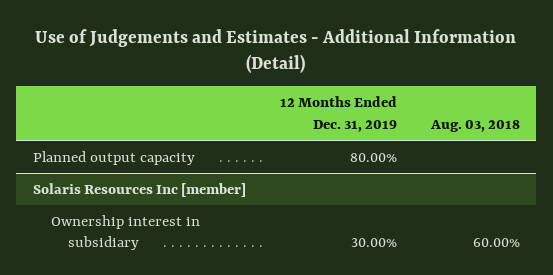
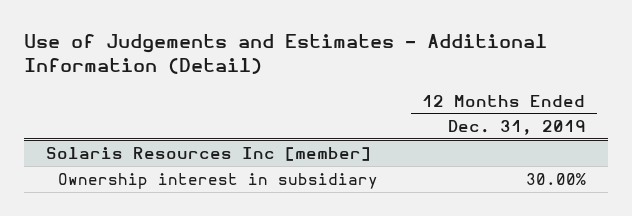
- | 12 Months Ended Dec. 31, 2019 | Aug. 03, 2018
+ | 12 Months Ended Dec. 31, 2019
- Planned output capacity | 80.00% |

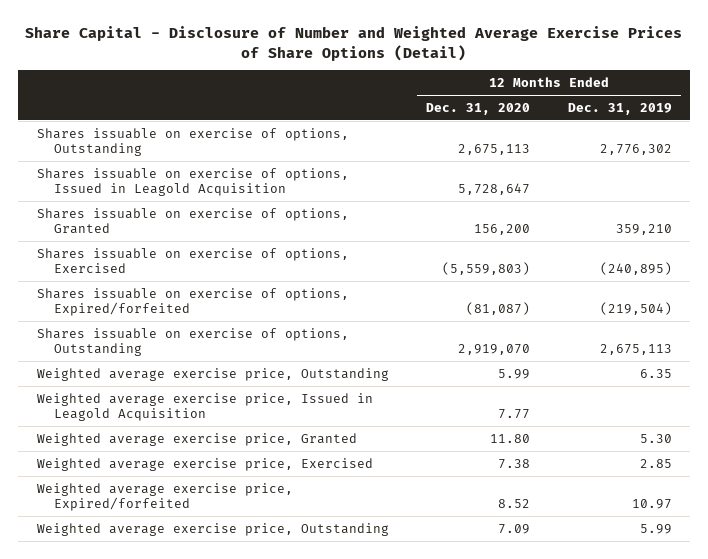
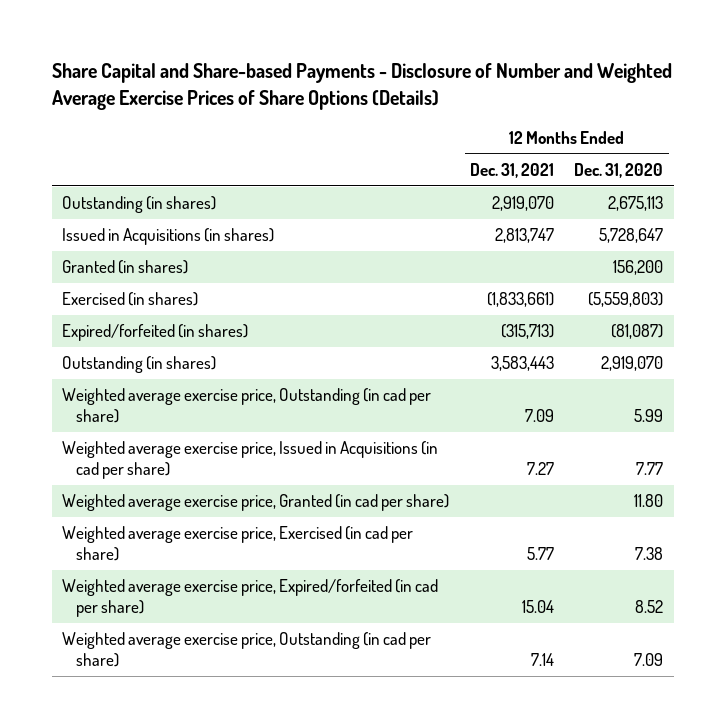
- Share Capital - Disclosure of Number and Weighted Average Exercise Prices of Share Options (Detail)
+ Share Capital and Share-based Payments - Disclosure of Number and Weighted Average Exercise Prices of Share Options (Details)
- | 12 Months Ended Dec. 31, 2020 | 12 Months Ended Dec. 31, 2019
+ | 12 Months Ended Dec. 31, 2021 | 12 Months Ended Dec. 31, 2020
- Shares issuable on exercise of options, Outstanding | 2,675,113 | 2,776,302
- Shares issuable on exercise of options, Issued in Leagold Acquisition | 5,728,647 |
- Shares issuable on exercise of options, Granted | 156,200 | 359,210
- Shares issuable on exercise of options, Exercised | (5,559,803) | (240,895)
- Shares issuable on exercise of options, Expired/forfeited | (81,087) | (219,504)
- Shares issuable on exercise of options, Outstanding | 2,919,070 | 2,675,113
- Weighted average exercise price, Outstanding | 5.99 | 6.35
- Weighted average exercise price, Issued in Leagold Acquisition | 7.77 |
- Weighted average exercise price, Granted | 11.80 | 5.30
- Weighted average exercise price, Exercised | 7.38 | 2.85
- Weighted average exercise price, Expired/forfeited | 8.52 | 10.97
- Weighted average exercise price, Outstanding | 7.09 | 5.99
+ Outstanding (in shares) | 2,919,070 | 2,675,113
+ Issued in Acquisitions (in shares) | 2,813,747 | 5,728,647
+ Granted (in shares) | | 156,200
+ Exercised (in shares) | (1,833,661) | (5,559,803)
+ Expired/forfeited (in shares) | (315,713) | (81,087)
+ Outstanding (in shares) | 3,583,443 | 2,919,070
+ Weighted average exercise price, Outstanding (in cad per share) | 7.09 | 5.99
+ Weighted average exercise price, Issued in Acquisitions (in cad per share) | 7.27 | 7.77
+ Weighted average exercise price, Granted (in cad per share) | | 11.80
+ Weighted average exercise price, Exercised (in cad per share) | 5.77 | 7.38
+ Weighted average exercise price, Expired/forfeited (in cad per share) | 15.04 | 8.52
+ Weighted average exercise price, Outstanding (in cad per share) | 7.14 | 7.09

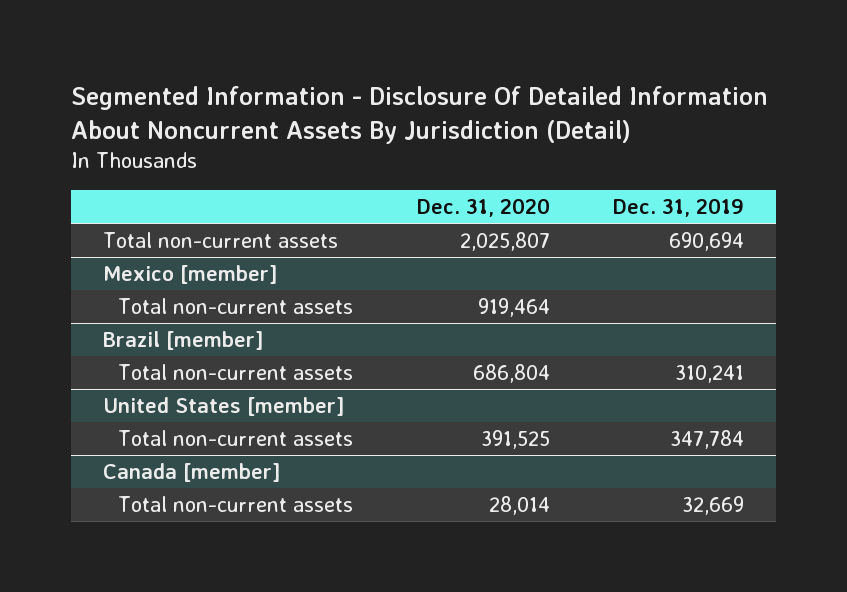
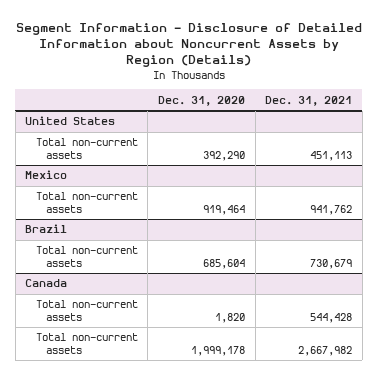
- Segmented Information - Disclosure Of Detailed Information About Noncurrent Assets By Jurisdiction (Detail)
+ Segment Information - Disclosure of Detailed Information about Noncurrent Assets by Region (Details)
- | Dec. 31, 2020 | Dec. 31, 2019
+ | Dec. 31, 2020 | Dec. 31, 2021
- Total non-current assets | 2,025,807 | 690,694
- Mexico [member]
+ United States
+ Total non-current assets | 392,290 | 451,113
+ Mexico
- Brazil [member]
- Total non-current assets | 686,804 | 310,241
- United States [member]
- Total non-current assets | 391,525 | 347,784
- Canada [member]
- Total non-current assets | 28,014 | 32,669
+ Brazil
+ Total non-current assets | 685,604 | 730,679
+ Canada
+ Total non-current assets | 1,820 | 544,428
+ Total non-current assets | 1,999,178 | 2,667,982

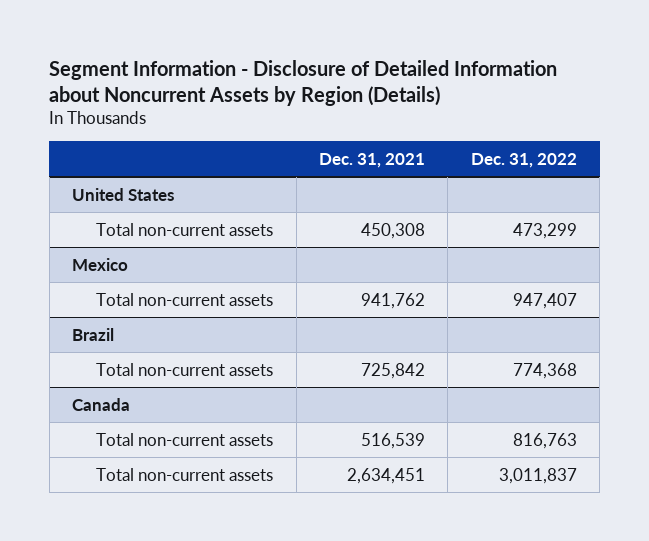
- | Dec. 31, 2020 | Dec. 31, 2021
+ | Dec. 31, 2021 | Dec. 31, 2022
@ United States
- Total non-current assets | 392,290 | 451,113
+ Total non-current assets | 450,308 | 473,299
@ Brazil
- Total non-current assets | 685,604 | 730,679
+ Total non-current assets | 725,842 | 774,368
@ Canada
- Total non-current assets | 1,820 | 544,428
- Total non-current assets | 1,999,178 | 2,667,982
+ Total non-current assets | 516,539 | 816,763
+ Total non-current assets | 2,634,451 | 3,011,837

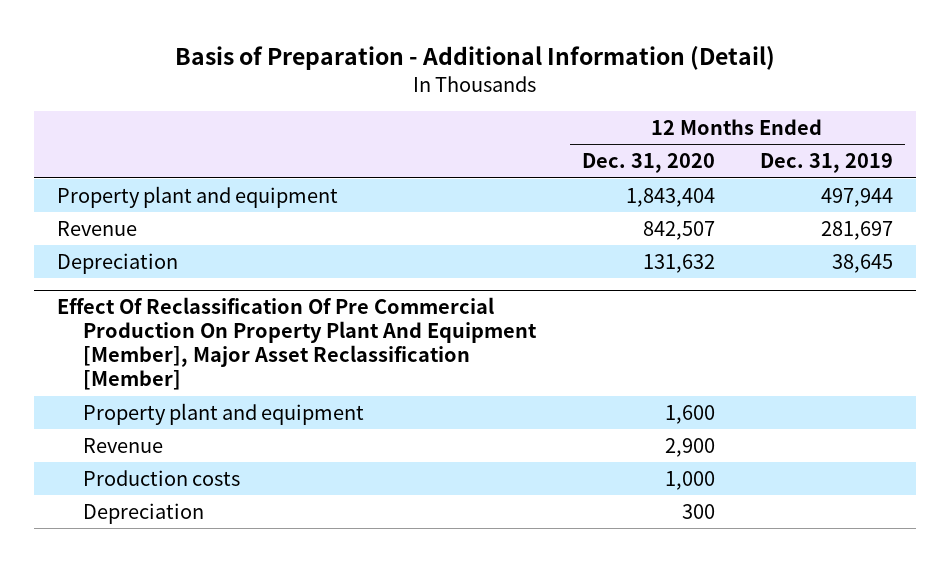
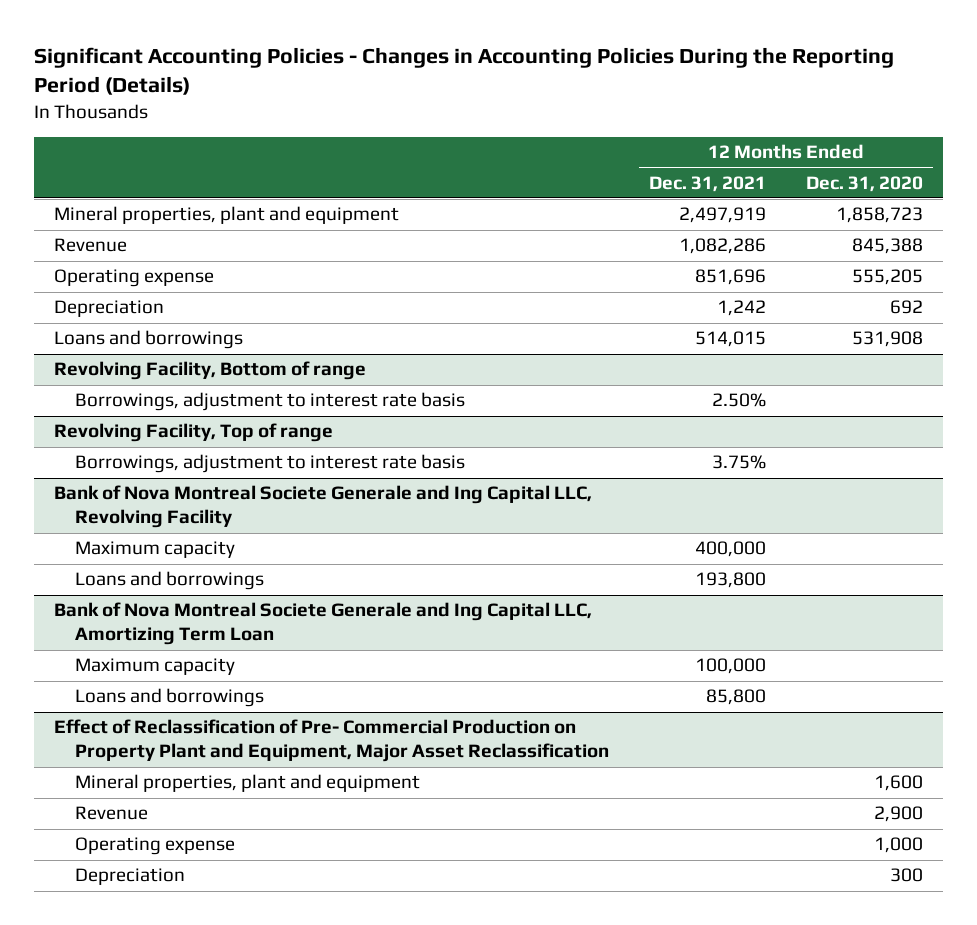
- Basis of Preparation - Additional Information (Detail)
+ Significant Accounting Policies - Changes in Accounting Policies During the Reporting Period (Details)
- | 12 Months Ended Dec. 31, 2020 | 12 Months Ended Dec. 31, 2019
+ | 12 Months Ended Dec. 31, 2021 | 12 Months Ended Dec. 31, 2020
- Property plant and equipment | 1,843,404 | 497,944
- Revenue | 842,507 | 281,697
- Depreciation | 131,632 | 38,645
- Effect Of Reclassification Of Pre Commercial Production On Property Plant And Equipment [Member], Major Asset Reclassification [Member]
- Property plant and equipment | 1,600 |
+ Mineral properties, plant and equipment | 2,497,919 | 1,858,723
+ Revenue | 1,082,286 | 845,388
+ Operating expense | 851,696 | 555,205
+ Depreciation | 1,242 | 692
+ Loans and borrowings | 514,015 | 531,908
+ Revolving Facility, Bottom of range
+ Borrowings, adjustment to interest rate basis | 2.50% |
+ Revolving Facility, Top of range
+ Borrowings, adjustment to interest rate basis | 3.75% |
+ Bank of Nova Montreal Societe Generale and Ing Capital LLC, Revolving Facility
+ Maximum capacity | 400,000 |
+ Loans and borrowings | 193,800 |
+ Bank of Nova Montreal Societe Generale and Ing Capital LLC, Amortizing Term Loan
+ Maximum capacity | 100,000 |
+ Loans and borrowings | 85,800 |
+ Effect of Reclassification of Pre- Commercial Production on Property Plant and Equipment, Major Asset Reclassification
+ Mineral properties, plant and equipment | | 1,600
- Production costs | 1,000 |
+ Operating expense | | 1,000

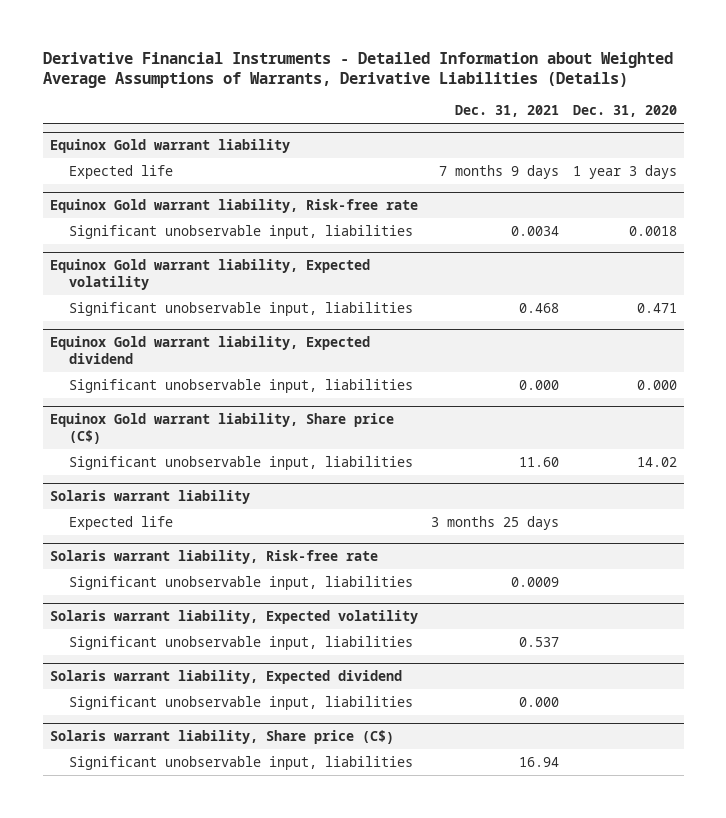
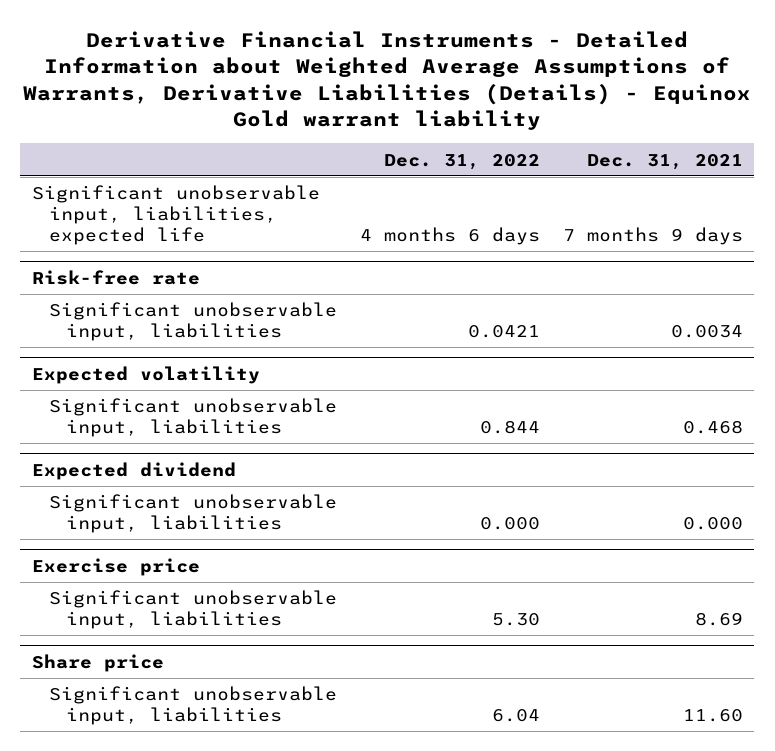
- Derivative Financial Instruments - Detailed Information about Weighted Average Assumptions of Warrants, Derivative Liabilities (Details)
+ Derivative Financial Instruments - Detailed Information about Weighted Average Assumptions of Warrants, Derivative Liabilities (Details) - Equinox Gold warrant liability
- | Dec. 31, 2021 | Dec. 31, 2020
+ | Dec. 31, 2022 | Dec. 31, 2021
- Equinox Gold warrant liability
- Expected life | 7 months 9 days | 1 year 3 days
- Equinox Gold warrant liability, Risk-free rate
+ Significant unobservable input, liabilities, expected life | 4 months 6 days | 7 months 9 days
+ Risk-free rate
- Equinox Gold warrant liability, Expected volatility
+ Expected volatility
- Equinox Gold warrant liability, Expected dividend
+ Expected dividend
- Equinox Gold warrant liability, Share price (C$)
+ Exercise price
+ Significant unobservable input, liabilities | 5.30 | 8.69
+ Share price
- Solaris warrant liability
- Expected life | 3 months 25 days |
- Solaris warrant liability, Risk-free rate
- Significant unobservable input, liabilities | 0.0009 |
- Solaris warrant liability, Expected volatility
- Significant unobservable input, liabilities | 0.537 |
- Solaris warrant liability, Expected dividend
- Significant unobservable input, liabilities | 0.000 |
- Solaris warrant liability, Share price (C$)
- Significant unobservable input, liabilities | 16.94 |

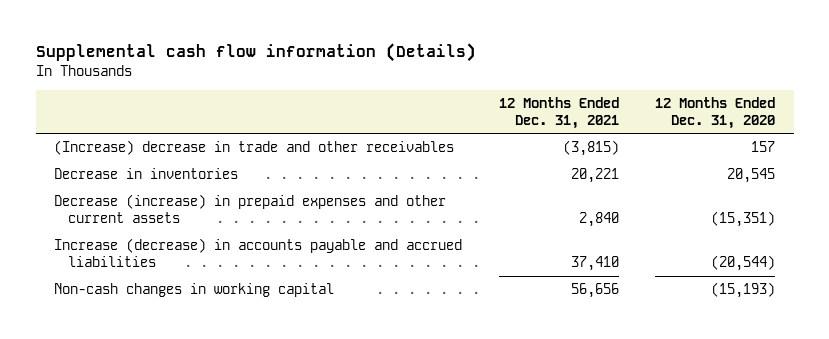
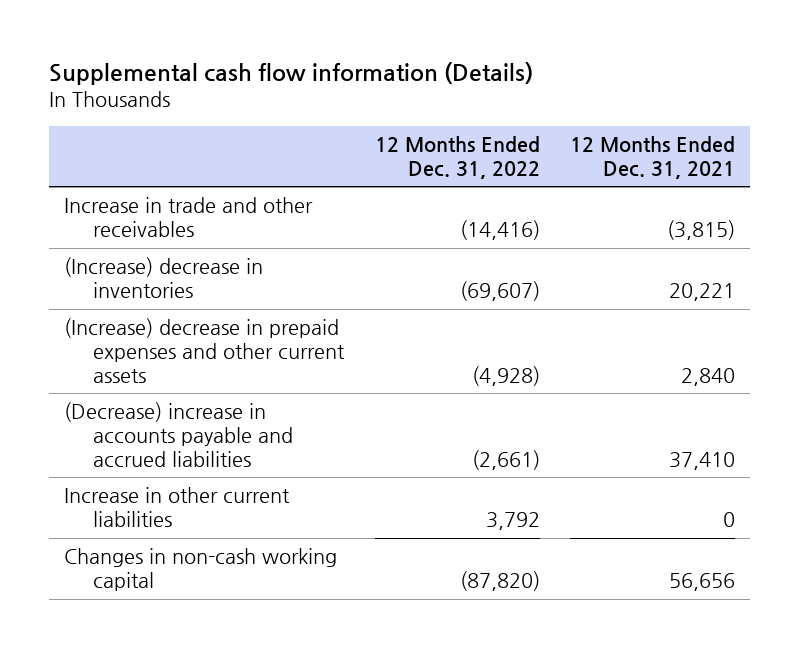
- | 12 Months Ended Dec. 31, 2021 | 12 Months Ended Dec. 31, 2020
+ | 12 Months Ended Dec. 31, 2022 | 12 Months Ended Dec. 31, 2021
- (Increase) decrease in trade and other receivables | (3,815) | 157
- Decrease in inventories | 20,221 | 20,545
- Decrease (increase) in prepaid expenses and other current assets | 2,840 | (15,351)
- Increase (decrease) in accounts payable and accrued liabilities | 37,410 | (20,544)
- Non-cash changes in working capital | 56,656 | (15,193)
+ Increase in trade and other receivables | (14,416) | (3,815)
+ (Increase) decrease in inventories | (69,607) | 20,221
+ (Increase) decrease in prepaid expenses and other current assets | (4,928) | 2,840
+ (Decrease) increase in accounts payable and accrued liabilities | (2,661) | 37,410
+ Increase in other current liabilities | 3,792 | 0
+ Changes in non-cash working capital | (87,820) | 56,656

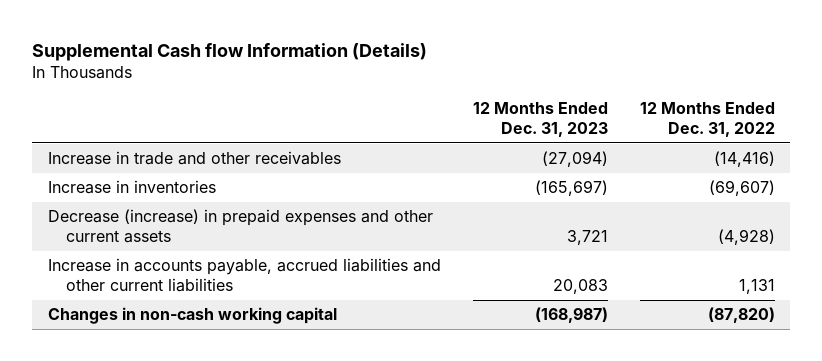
- Supplemental cash flow information (Details)
+ Supplemental Cash flow Information (Details)
- | 12 Months Ended Dec. 31, 2022 | 12 Months Ended Dec. 31, 2021
+ | 12 Months Ended Dec. 31, 2023 | 12 Months Ended Dec. 31, 2022
- (Increase) decrease in inventories | (69,607) | 20,221
- (Increase) decrease in prepaid expenses and other current assets | (4,928) | 2,840
- (Decrease) increase in accounts payable and accrued liabilities | (2,661) | 37,410
- Increase in other current liabilities | 3,792 | 0
+ Increase in inventories | (165,697) | (69,607)
+ Decrease (increase) in prepaid expenses and other current assets | 3,721 | (4,928)
+ Increase in accounts payable, accrued liabilities and other current liabilities | 20,083 | 1,131

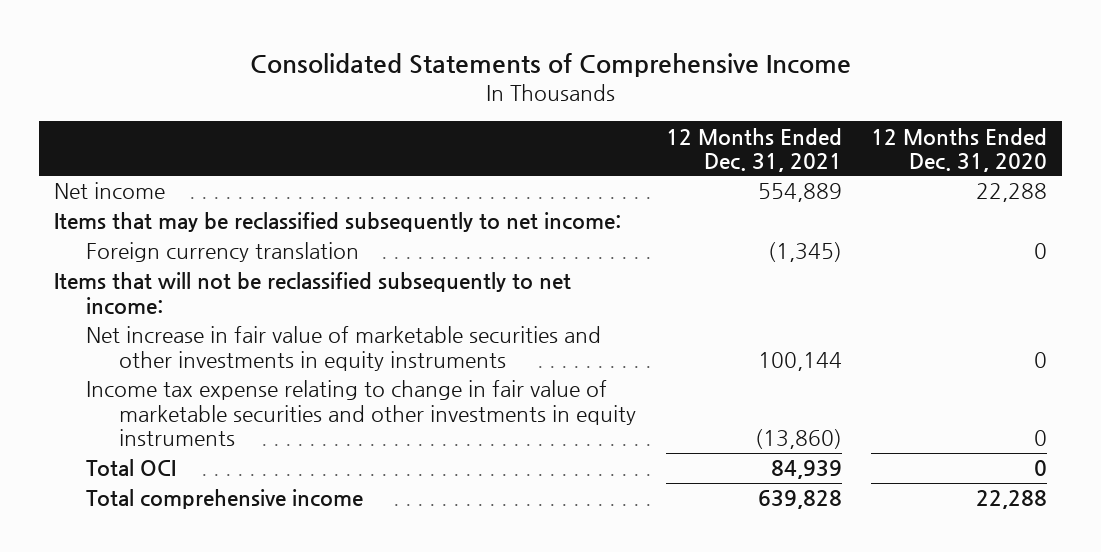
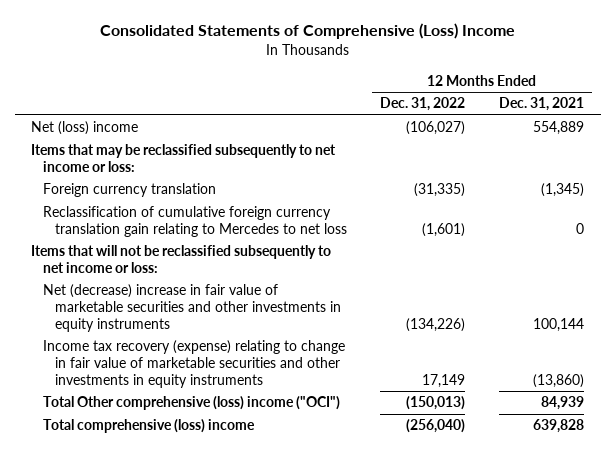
- Consolidated Statements of Comprehensive Income
+ Consolidated Statements of Comprehensive (Loss) Income
- | 12 Months Ended Dec. 31, 2021 | 12 Months Ended Dec. 31, 2020
+ | 12 Months Ended Dec. 31, 2022 | 12 Months Ended Dec. 31, 2021
- Net income | 554,889 | 22,288
- Items that may be reclassified subsequently to net income:
+ Net (loss) income | (106,027) | 554,889
+ Items that may be reclassified subsequently to net income or loss:
- Items that will not be reclassified subsequently to net income:
- Net increase in fair value of marketable securities and other investments in equity instruments | 100,144 | 0
- Income tax expense relating to change in fair value of marketable securities and other investments in equity instruments | (13,860) | 0
- Total OCI | 84,939 | 0
- Total comprehensive income | 639,828 | 22,288
+ Reclassification of cumulative foreign currency translation gain relating to Mercedes to net loss | (1,601) | 0
+ Items that will not be reclassified subsequently to net income or loss:
+ Net (decrease) increase in fair value of marketable securities and other investments in equity instruments | (134,226) | 100,144
+ Income tax recovery (expense) relating to change in fair value of marketable securities and other investments in equity instruments | 17,149 | (13,860)
+ Total Other comprehensive (loss) income ("OCI") | (150,013) | 84,939
+ Total comprehensive (loss) income | (256,040) | 639,828

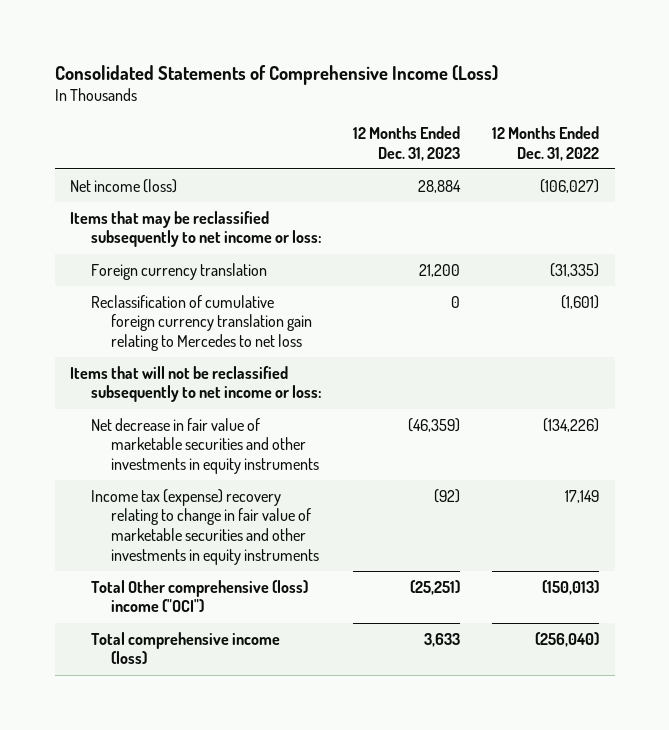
- Consolidated Statements of Comprehensive (Loss) Income
+ Consolidated Statements of Comprehensive Income (Loss)
- | 12 Months Ended Dec. 31, 2022 | 12 Months Ended Dec. 31, 2021
+ | 12 Months Ended Dec. 31, 2023 | 12 Months Ended Dec. 31, 2022
- Net (loss) income | (106,027) | 554,889
+ Net income (loss) | 28,884 | (106,027)
- Net (decrease) increase in fair value of marketable securities and other investments in equity instruments | (134,226) | 100,144
- Income tax recovery (expense) relating to change in fair value of marketable securities and other investments in equity instruments | 17,149 | (13,860)
+ Net decrease in fair value of marketable securities and other investments in equity instruments | (46,359) | (134,226)
+ Income tax (expense) recovery relating to change in fair value of marketable securities and other investments in equity instruments | (92) | 17,149
- Total comprehensive (loss) income | (256,040) | 639,828
+ Total comprehensive income (loss) | 3,633 | (256,040)

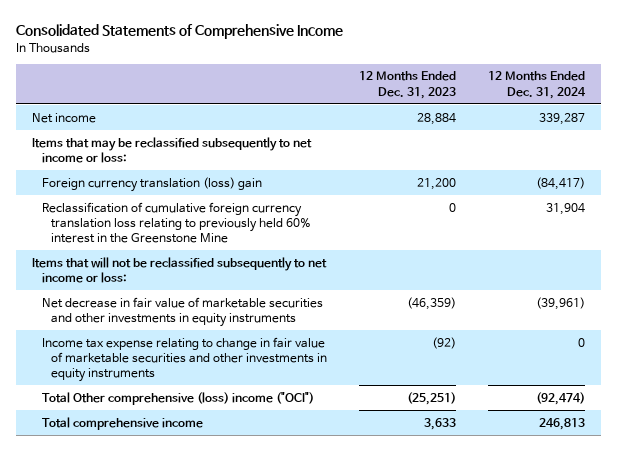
- Consolidated Statements of Comprehensive Income (Loss)
+ Consolidated Statements of Comprehensive Income
- | 12 Months Ended Dec. 31, 2023 | 12 Months Ended Dec. 31, 2022
+ | 12 Months Ended Dec. 31, 2023 | 12 Months Ended Dec. 31, 2024
- Net income (loss) | 28,884 | (106,027)
+ Net income | 28,884 | 339,287
- Foreign currency translation | 21,200 | (31,335)
- Reclassification of cumulative foreign currency translation gain relating to Mercedes to net loss | 0 | (1,601)
+ Foreign currency translation (loss) gain | 21,200 | (84,417)
+ Reclassification of cumulative foreign currency translation loss relating to previously held 60% interest in the Greenstone Mine | 0 | 31,904
- Income tax (expense) recovery relating to change in fair value of marketable securities and other investments in equity instruments | (92) | 17,149
+ Income tax expense relating to change in fair value of marketable securities and other investments in equity instruments | (92) | 0
- Total comprehensive income (loss) | 3,633 | (256,040)
+ Total comprehensive income | 3,633 | 246,813

